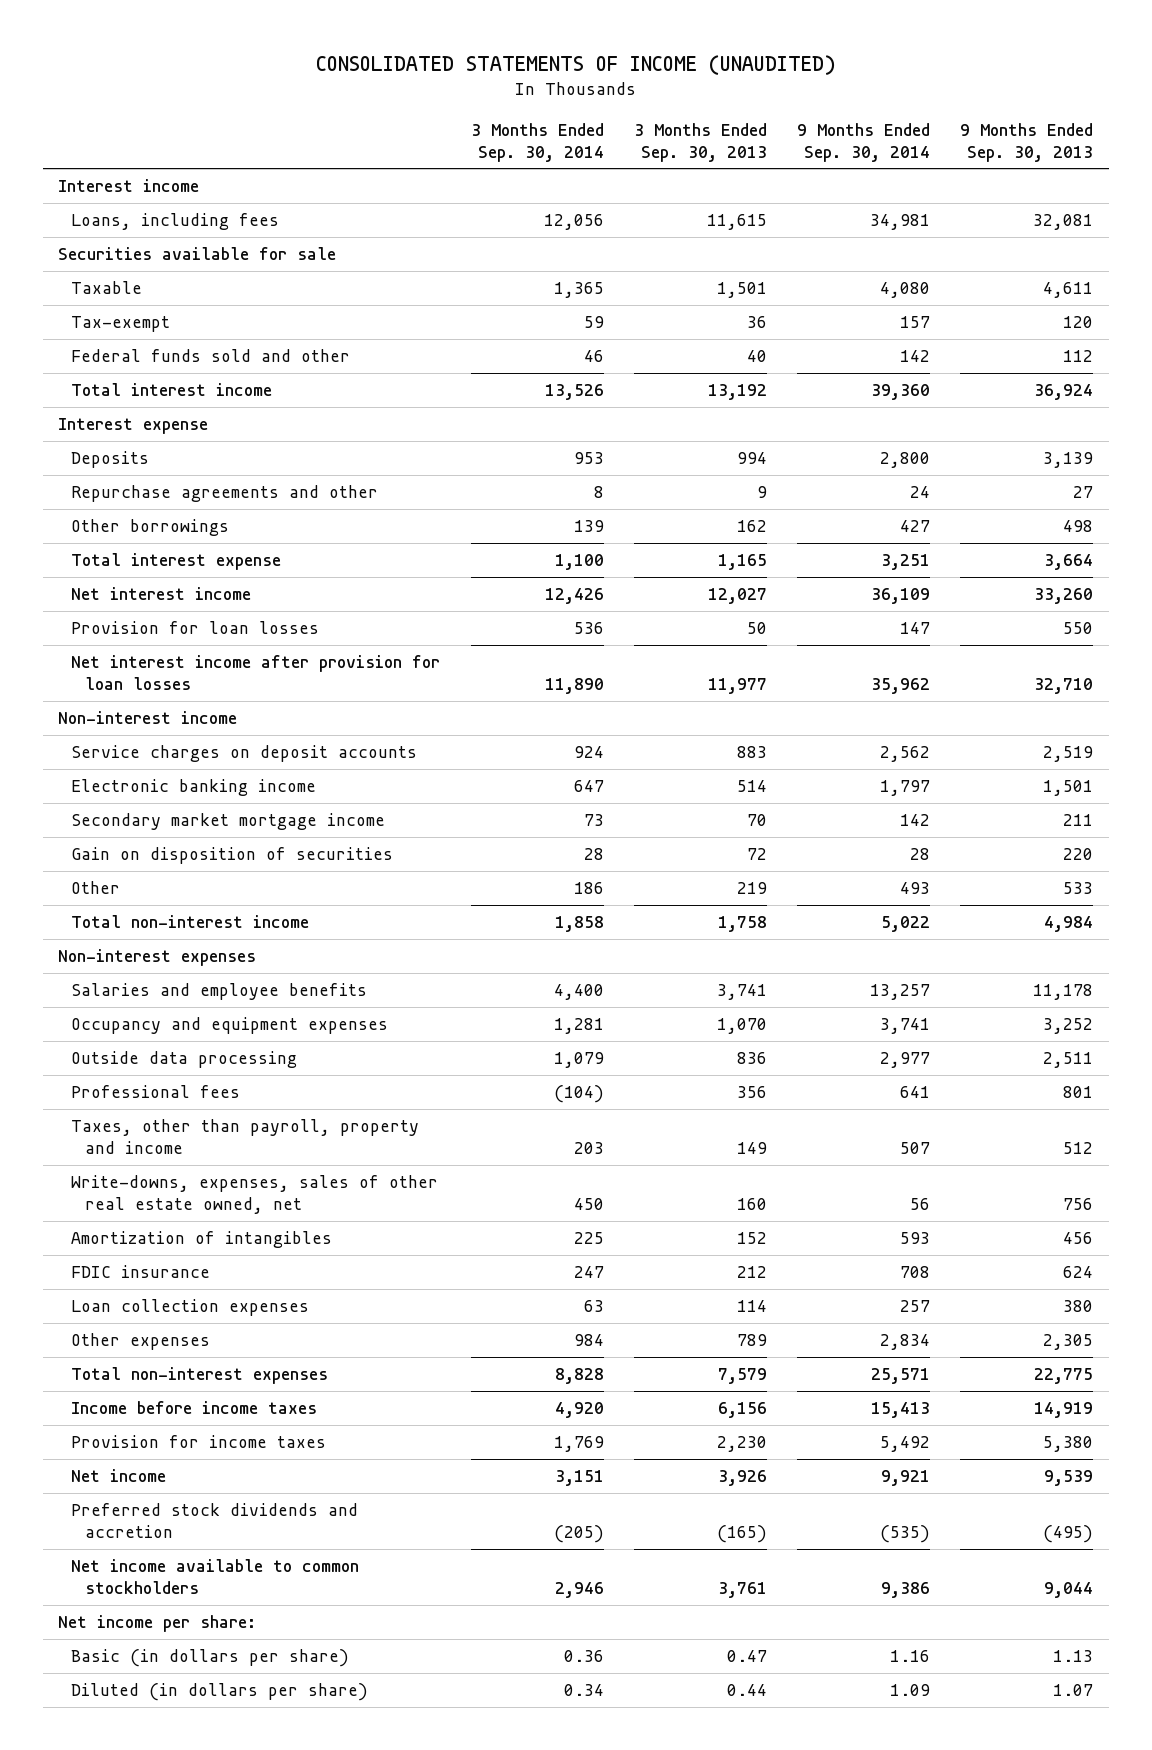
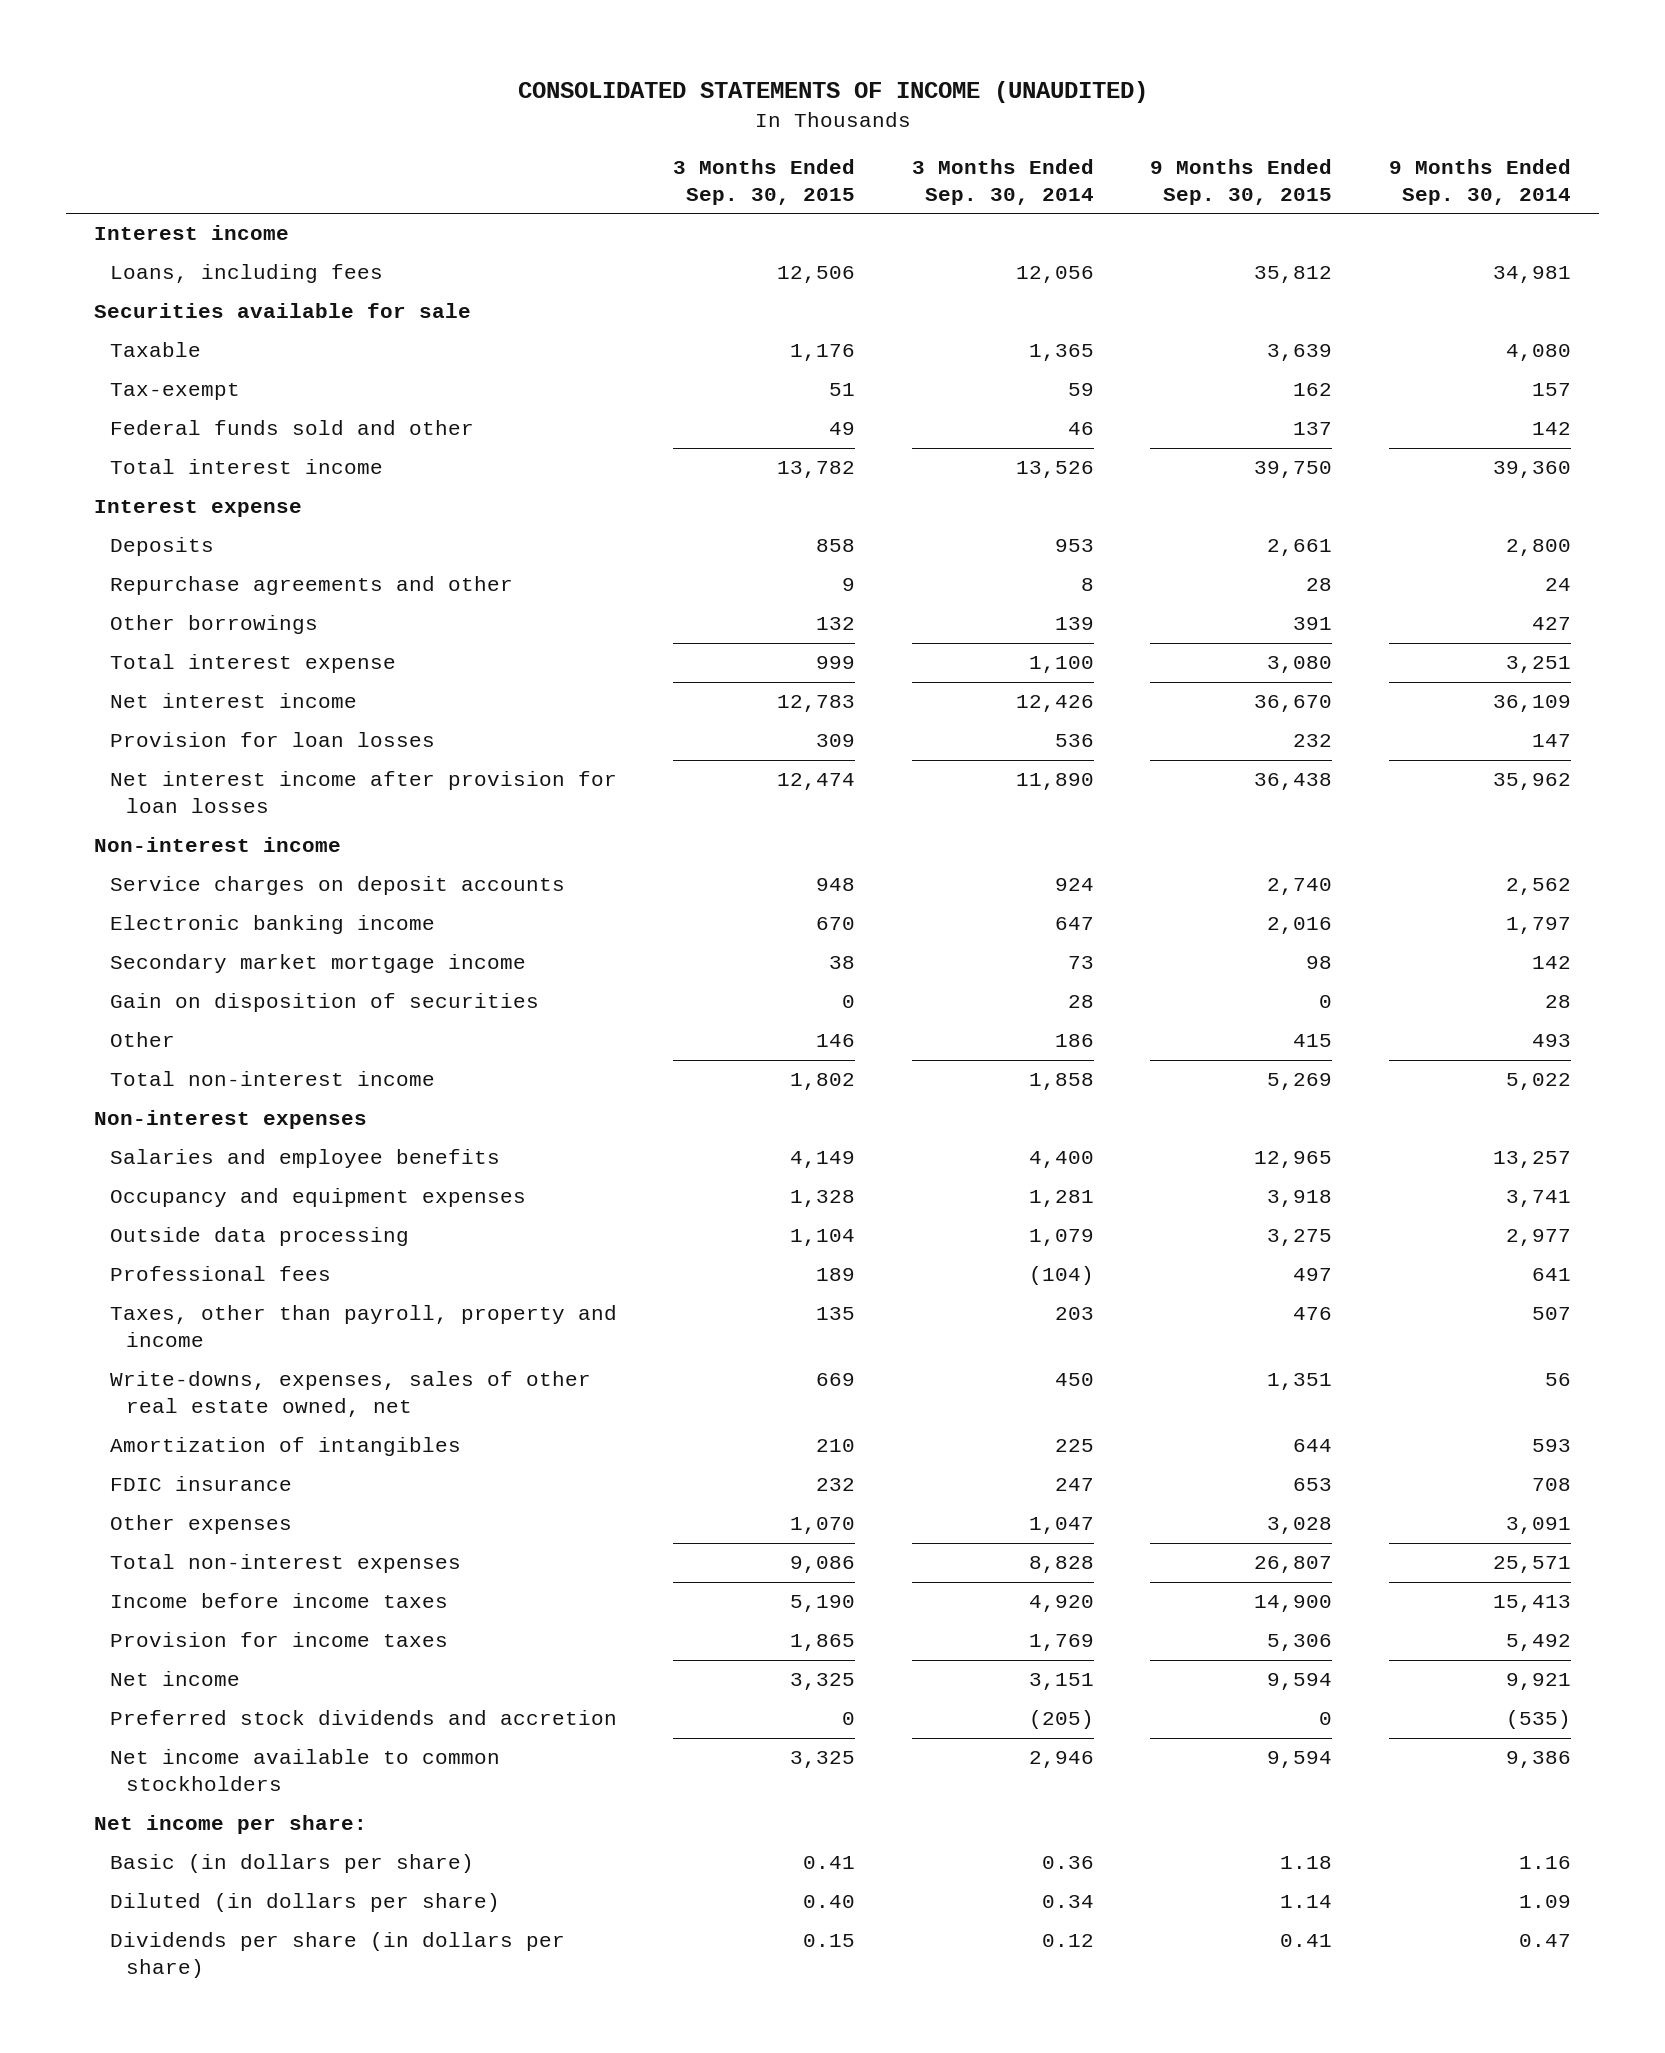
- | 3 Months Ended Sep. 30, 2014 | 3 Months Ended Sep. 30, 2013 | 9 Months Ended Sep. 30, 2014 | 9 Months Ended Sep. 30, 2013
+ | 3 Months Ended Sep. 30, 2015 | 3 Months Ended Sep. 30, 2014 | 9 Months Ended Sep. 30, 2015 | 9 Months Ended Sep. 30, 2014
- Loan collection expenses | 63 | 114 | 257 | 380
- Other expenses | 984 | 789 | 2,834 | 2,305
+ Other expenses | 1,070 | 1,047 | 3,028 | 3,091
+ Dividends per share (in dollars per share) | 0.15 | 0.12 | 0.41 | 0.47

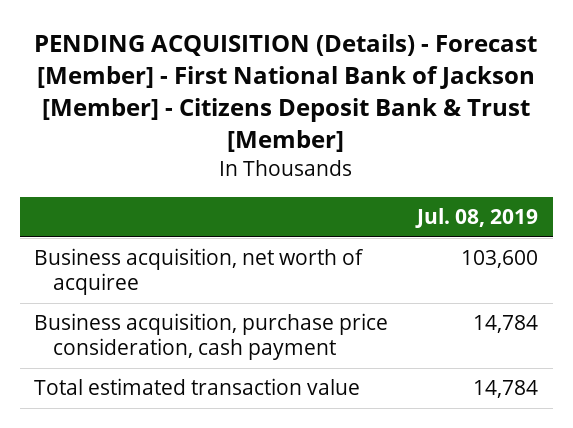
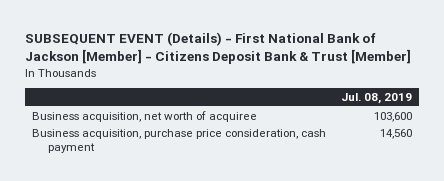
- PENDING ACQUISITION (Details) - Forecast [Member] - First National Bank of Jackson [Member] - Citizens Deposit Bank & Trust [Member]
+ SUBSEQUENT EVENT (Details) - First National Bank of Jackson [Member] - Citizens Deposit Bank & Trust [Member]
- Business acquisition, purchase price consideration, cash payment | 14,784
- Total estimated transaction value | 14,784
+ Business acquisition, purchase price consideration, cash payment | 14,560

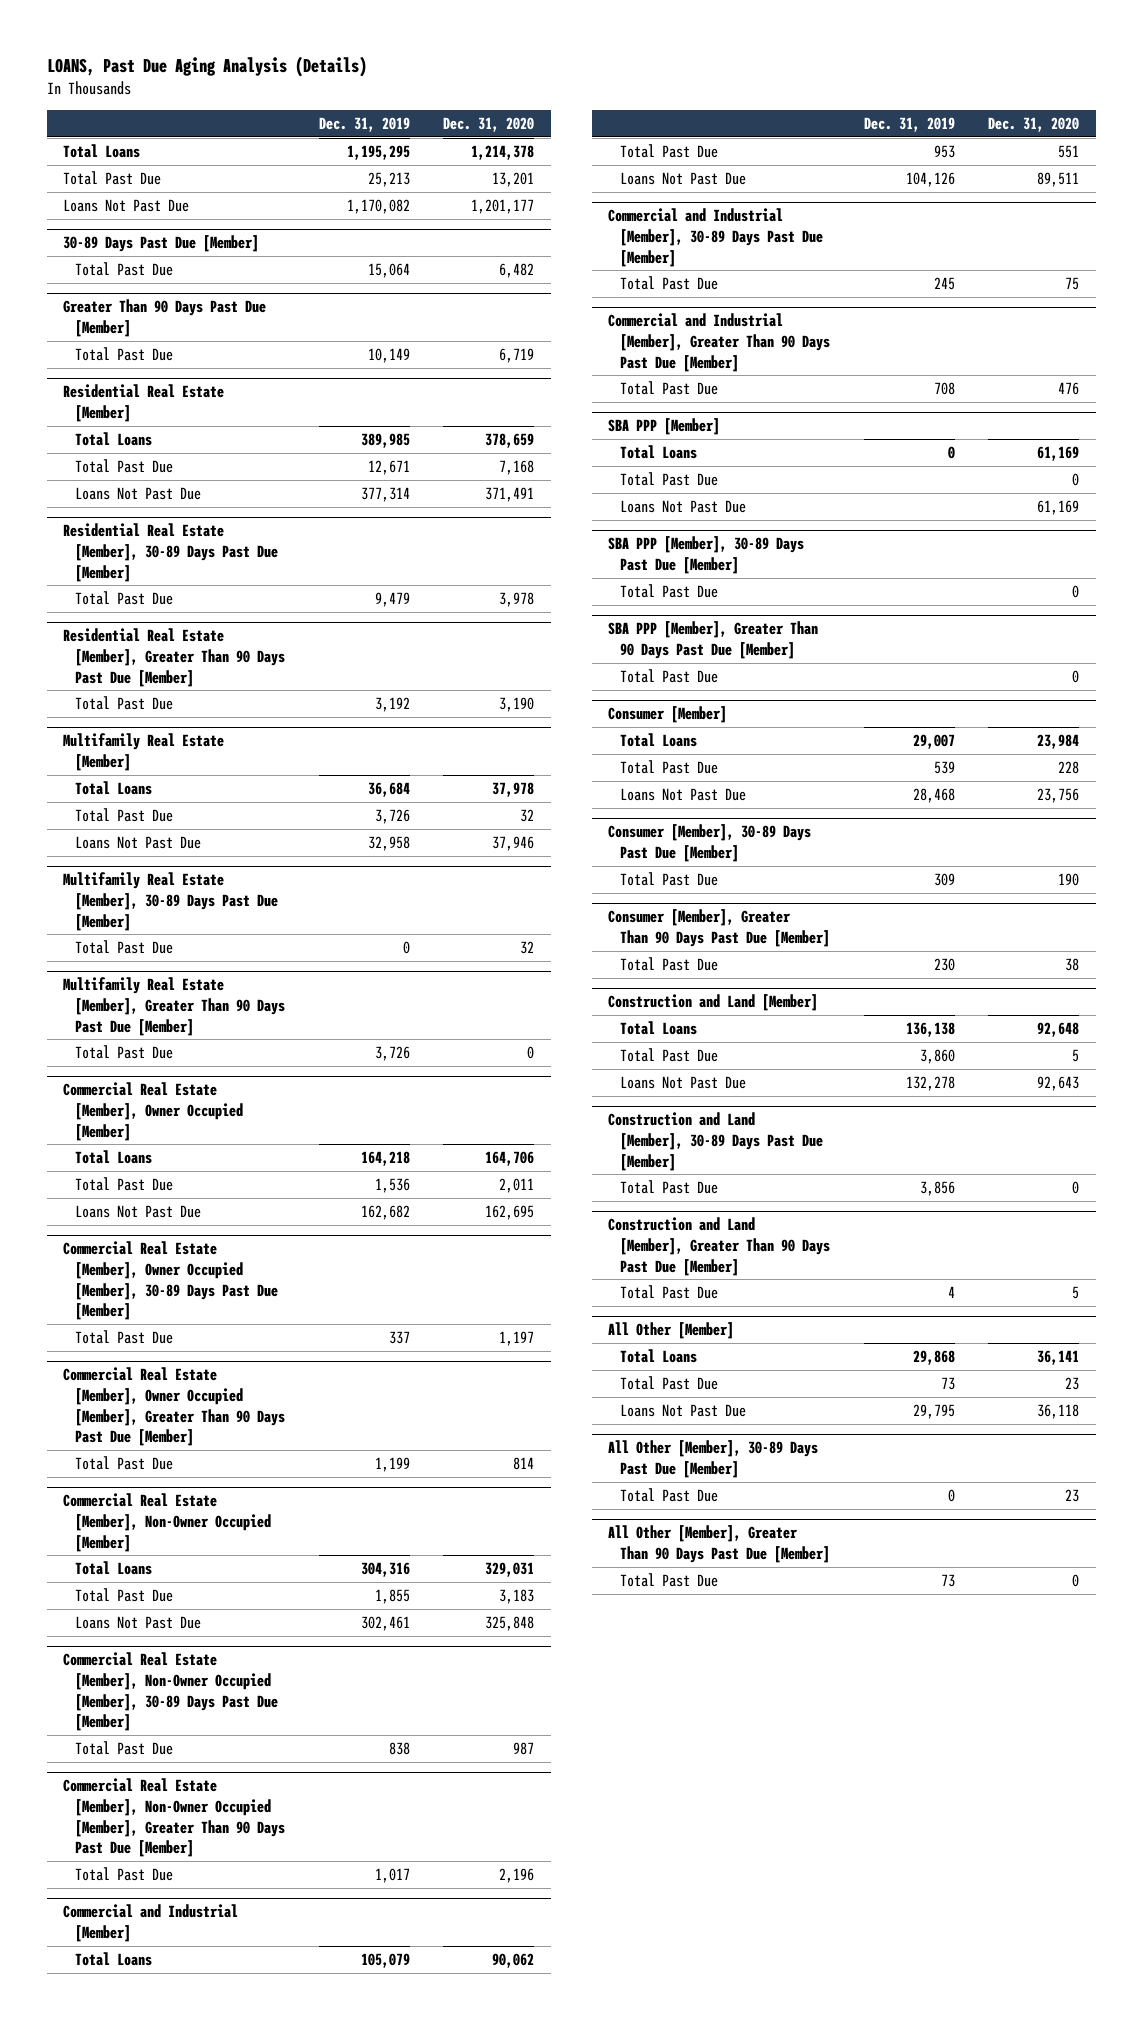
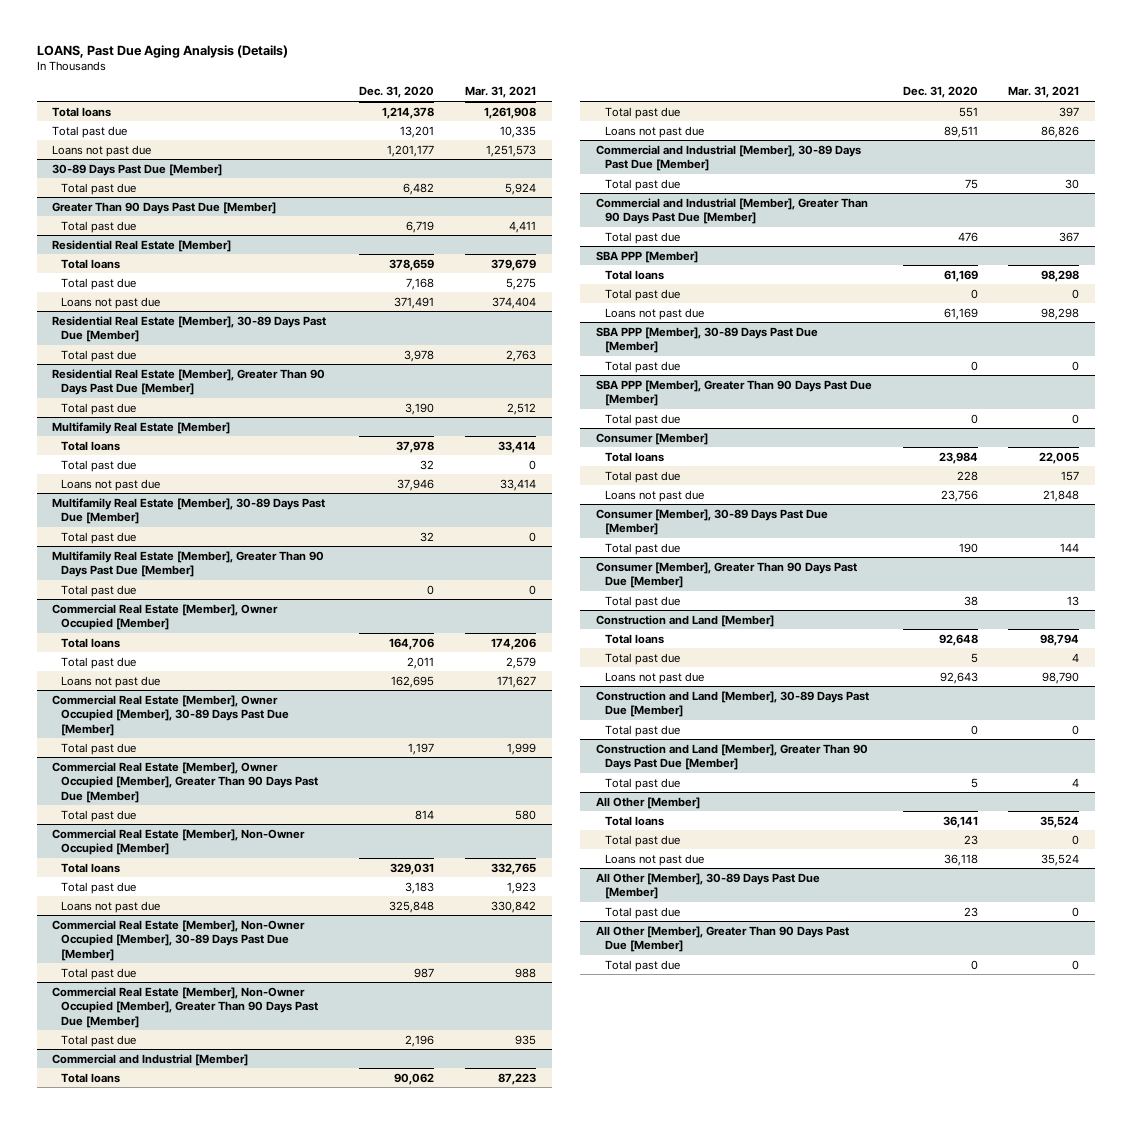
- | Dec. 31, 2019 | Dec. 31, 2020
+ | Dec. 31, 2020 | Mar. 31, 2021
- Total Loans | 1,195,295 | 1,214,378
- Total Past Due | 25,213 | 13,201
- Loans Not Past Due | 1,170,082 | 1,201,177
+ Total loans | 1,214,378 | 1,261,908
+ Total past due | 13,201 | 10,335
+ Loans not past due | 1,201,177 | 1,251,573
@ 30-89 Days Past Due [Member]
- Total Past Due | 15,064 | 6,482
+ Total past due | 6,482 | 5,924
@ Greater Than 90 Days Past Due [Member]
- Total Past Due | 10,149 | 6,719
+ Total past due | 6,719 | 4,411
@ Residential Real Estate [Member]
- Total Loans | 389,985 | 378,659
- Total Past Due | 12,671 | 7,168
- Loans Not Past Due | 377,314 | 371,491
+ Total loans | 378,659 | 379,679
+ Total past due | 7,168 | 5,275
+ Loans not past due | 371,491 | 374,404
@ Residential Real Estate [Member], 30-89 Days Past Due [Member]
- Total Past Due | 9,479 | 3,978
+ Total past due | 3,978 | 2,763
@ Residential Real Estate [Member], Greater Than 90 Days Past Due [Member]
- Total Past Due | 3,192 | 3,190
+ Total past due | 3,190 | 2,512
@ Multifamily Real Estate [Member]
- Total Loans | 36,684 | 37,978
- Total Past Due | 3,726 | 32
- Loans Not Past Due | 32,958 | 37,946
+ Total loans | 37,978 | 33,414
+ Total past due | 32 | 0
+ Loans not past due | 37,946 | 33,414
@ Multifamily Real Estate [Member], 30-89 Days Past Due [Member]
- Total Past Due | 0 | 32
+ Total past due | 32 | 0
@ Multifamily Real Estate [Member], Greater Than 90 Days Past Due [Member]
- Total Past Due | 3,726 | 0
+ Total past due | 0 | 0
@ Commercial Real Estate [Member], Owner Occupied [Member]
- Total Loans | 164,218 | 164,706
- Total Past Due | 1,536 | 2,011
- Loans Not Past Due | 162,682 | 162,695
+ Total loans | 164,706 | 174,206
+ Total past due | 2,011 | 2,579
+ Loans not past due | 162,695 | 171,627
@ Commercial Real Estate [Member], Owner Occupied [Member], 30-89 Days Past Due [Member]
- Total Past Due | 337 | 1,197
+ Total past due | 1,197 | 1,999
@ Commercial Real Estate [Member], Owner Occupied [Member], Greater Than 90 Days Past Due [Member]
- Total Past Due | 1,199 | 814
+ Total past due | 814 | 580
@ Commercial Real Estate [Member], Non-Owner Occupied [Member]
- Total Loans | 304,316 | 329,031
- Total Past Due | 1,855 | 3,183
- Loans Not Past Due | 302,461 | 325,848
+ Total loans | 329,031 | 332,765
+ Total past due | 3,183 | 1,923
+ Loans not past due | 325,848 | 330,842
@ Commercial Real Estate [Member], Non-Owner Occupied [Member], 30-89 Days Past Due [Member]
- Total Past Due | 838 | 987
+ Total past due | 987 | 988
@ Commercial Real Estate [Member], Non-Owner Occupied [Member], Greater Than 90 Days Past Due [Member]
- Total Past Due | 1,017 | 2,196
+ Total past due | 2,196 | 935
@ Commercial and Industrial [Member]
- Total Loans | 105,079 | 90,062
- Total Past Due | 953 | 551
- Loans Not Past Due | 104,126 | 89,511
+ Total loans | 90,062 | 87,223
+ Total past due | 551 | 397
+ Loans not past due | 89,511 | 86,826
@ Commercial and Industrial [Member], 30-89 Days Past Due [Member]
- Total Past Due | 245 | 75
+ Total past due | 75 | 30
@ Commercial and Industrial [Member], Greater Than 90 Days Past Due [Member]
- Total Past Due | 708 | 476
+ Total past due | 476 | 367
@ SBA PPP [Member]
- Total Loans | 0 | 61,169
- Total Past Due | | 0
- Loans Not Past Due | | 61,169
+ Total loans | 61,169 | 98,298
+ Total past due | 0 | 0
+ Loans not past due | 61,169 | 98,298
@ SBA PPP [Member], 30-89 Days Past Due [Member]
- Total Past Due | | 0
+ Total past due | 0 | 0
@ SBA PPP [Member], Greater Than 90 Days Past Due [Member]
- Total Past Due | | 0
+ Total past due | 0 | 0
@ Consumer [Member]
- Total Loans | 29,007 | 23,984
- Total Past Due | 539 | 228
- Loans Not Past Due | 28,468 | 23,756
+ Total loans | 23,984 | 22,005
+ Total past due | 228 | 157
+ Loans not past due | 23,756 | 21,848
@ Consumer [Member], 30-89 Days Past Due [Member]
- Total Past Due | 309 | 190
+ Total past due | 190 | 144
@ Consumer [Member], Greater Than 90 Days Past Due [Member]
- Total Past Due | 230 | 38
+ Total past due | 38 | 13
@ Construction and Land [Member]
- Total Loans | 136,138 | 92,648
- Total Past Due | 3,860 | 5
- Loans Not Past Due | 132,278 | 92,643
+ Total loans | 92,648 | 98,794
+ Total past due | 5 | 4
+ Loans not past due | 92,643 | 98,790
@ Construction and Land [Member], 30-89 Days Past Due [Member]
- Total Past Due | 3,856 | 0
+ Total past due | 0 | 0
@ Construction and Land [Member], Greater Than 90 Days Past Due [Member]
- Total Past Due | 4 | 5
+ Total past due | 5 | 4
@ All Other [Member]
- Total Loans | 29,868 | 36,141
- Total Past Due | 73 | 23
- Loans Not Past Due | 29,795 | 36,118
+ Total loans | 36,141 | 35,524
+ Total past due | 23 | 0
+ Loans not past due | 36,118 | 35,524
@ All Other [Member], 30-89 Days Past Due [Member]
- Total Past Due | 0 | 23
+ Total past due | 23 | 0
@ All Other [Member], Greater Than 90 Days Past Due [Member]
- Total Past Due | 73 | 0
+ Total past due | 0 | 0

